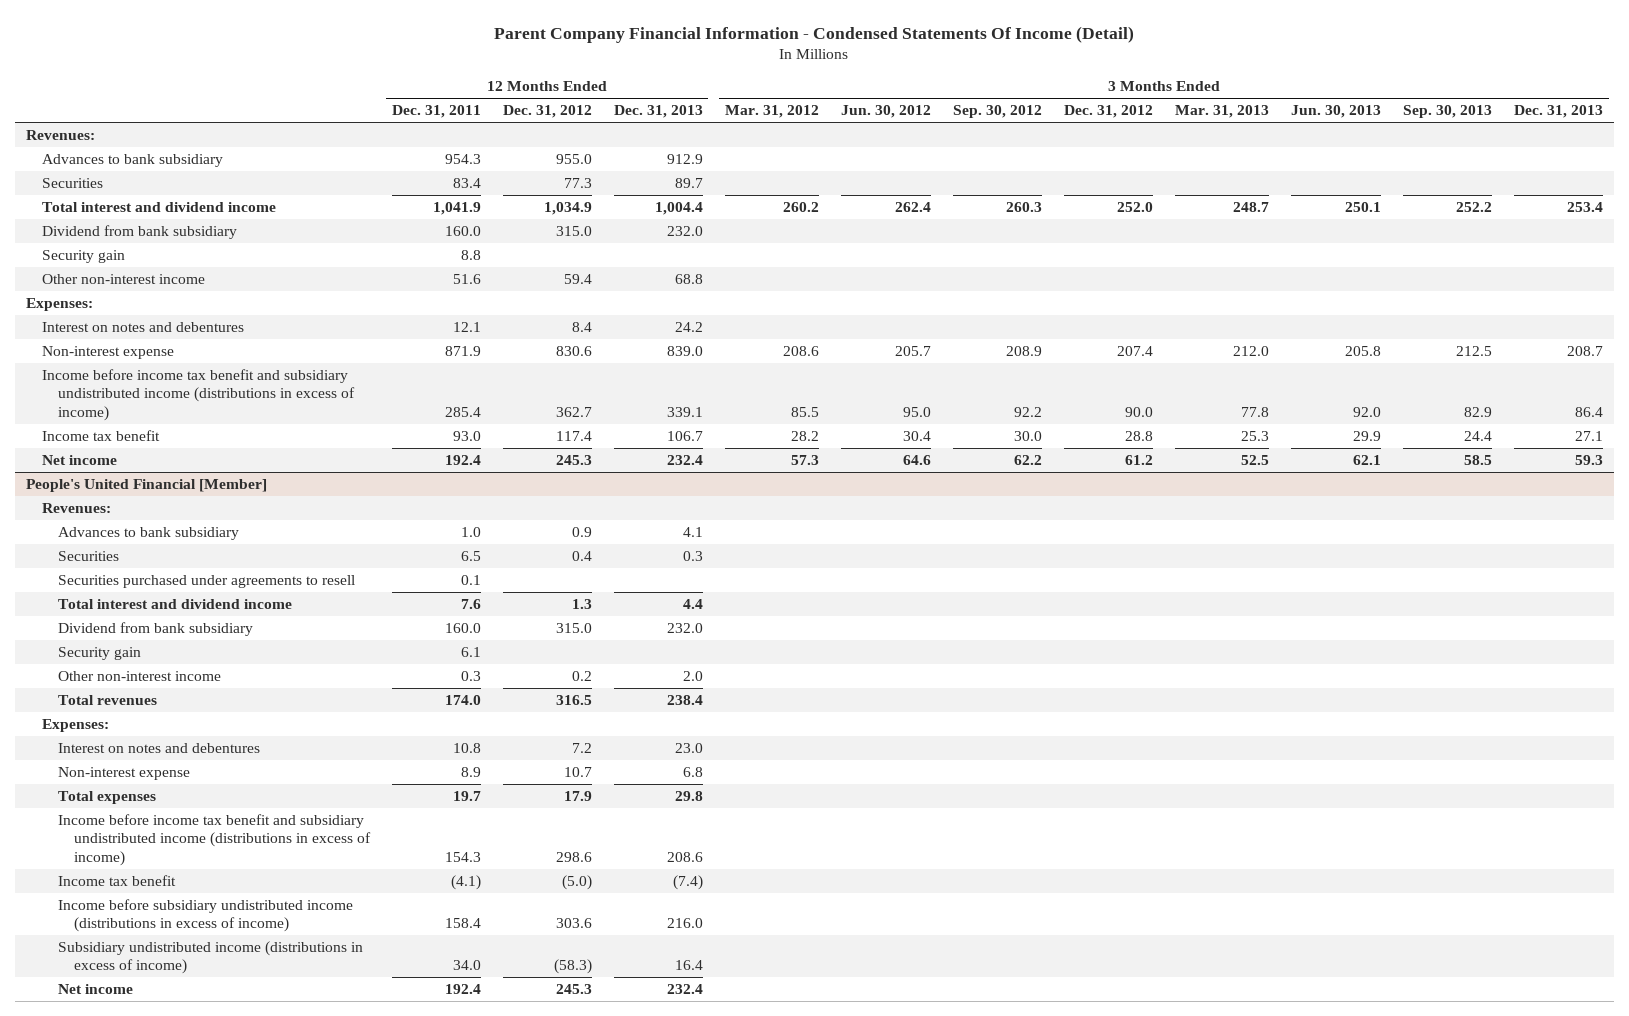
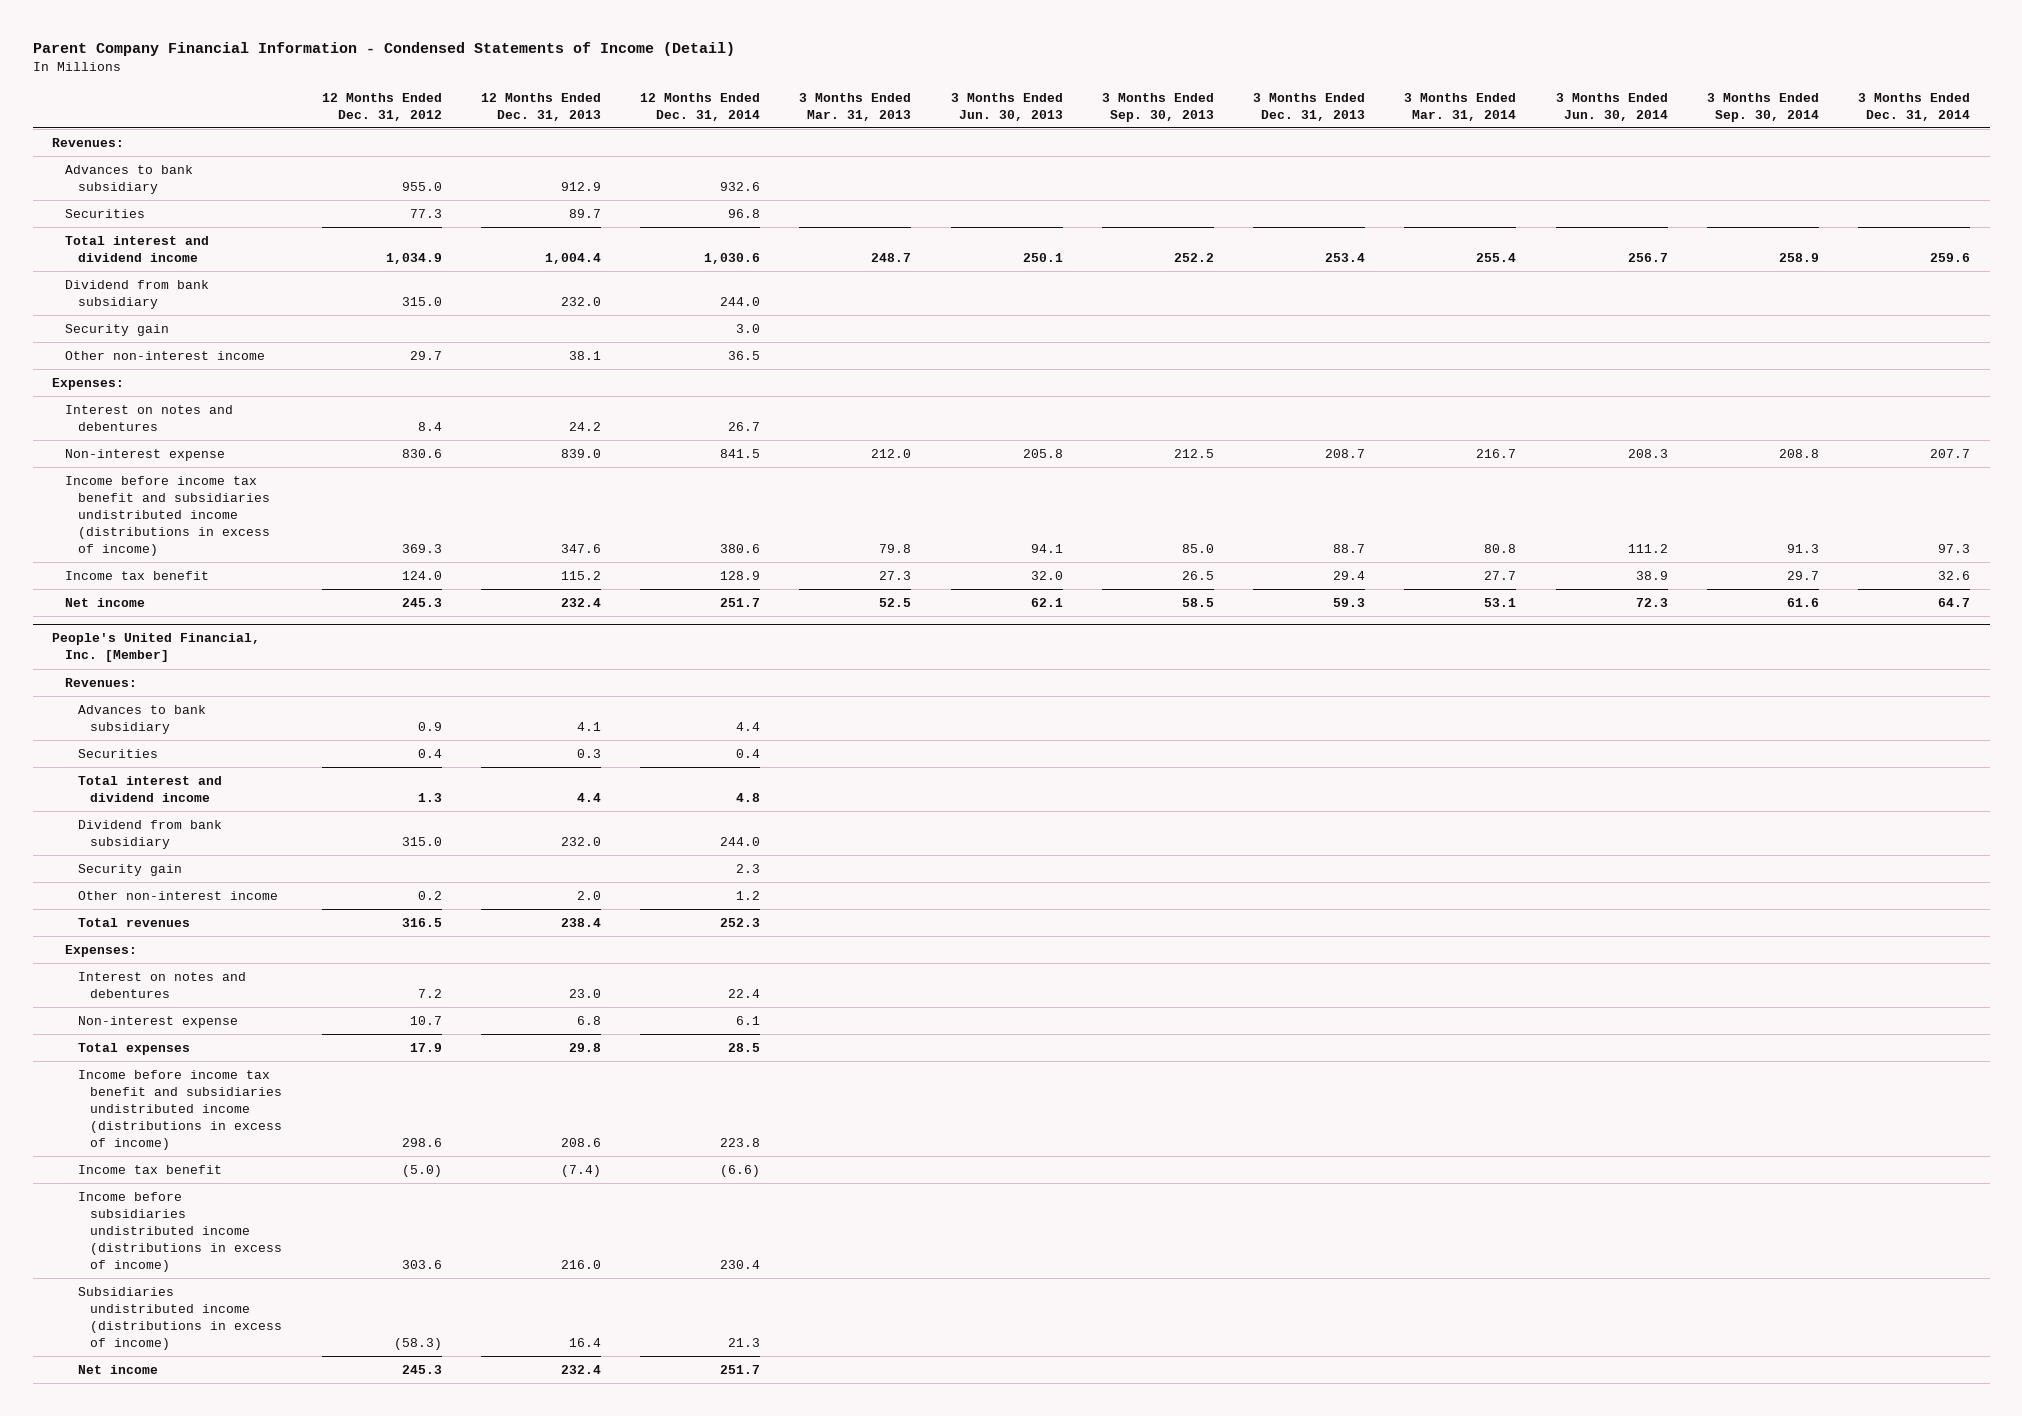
- Parent Company Financial Information - Condensed Statements Of Income (Detail)
+ Parent Company Financial Information - Condensed Statements of Income (Detail)
- | 12 Months Ended Dec. 31, 2011 | 12 Months Ended Dec. 31, 2012 | 12 Months Ended Dec. 31, 2013 | 3 Months Ended Mar. 31, 2012 | 3 Months Ended Jun. 30, 2012 | 3 Months Ended Sep. 30, 2012 | 3 Months Ended Dec. 31, 2012 | 3 Months Ended Mar. 31, 2013 | 3 Months Ended Jun. 30, 2013 | 3 Months Ended Sep. 30, 2013 | 3 Months Ended Dec. 31, 2013
+ | 12 Months Ended Dec. 31, 2012 | 12 Months Ended Dec. 31, 2013 | 12 Months Ended Dec. 31, 2014 | 3 Months Ended Mar. 31, 2013 | 3 Months Ended Jun. 30, 2013 | 3 Months Ended Sep. 30, 2013 | 3 Months Ended Dec. 31, 2013 | 3 Months Ended Mar. 31, 2014 | 3 Months Ended Jun. 30, 2014 | 3 Months Ended Sep. 30, 2014 | 3 Months Ended Dec. 31, 2014
- Other non-interest income | 51.6 | 59.4 | 68.8 | | | | | | | |
+ Other non-interest income | 29.7 | 38.1 | 36.5 | | | | | | | |
- Income before income tax benefit and subsidiary undistributed income (distributions in excess of income) | 285.4 | 362.7 | 339.1 | 85.5 | 95.0 | 92.2 | 90.0 | 77.8 | 92.0 | 82.9 | 86.4
- Income tax benefit | 93.0 | 117.4 | 106.7 | 28.2 | 30.4 | 30.0 | 28.8 | 25.3 | 29.9 | 24.4 | 27.1
+ Income before income tax benefit and subsidiaries undistributed income (distributions in excess of income) | 369.3 | 347.6 | 380.6 | 79.8 | 94.1 | 85.0 | 88.7 | 80.8 | 111.2 | 91.3 | 97.3
+ Income tax benefit | 124.0 | 115.2 | 128.9 | 27.3 | 32.0 | 26.5 | 29.4 | 27.7 | 38.9 | 29.7 | 32.6
- People's United Financial [Member]
+ People's United Financial, Inc. [Member]
- Securities purchased under agreements to resell | 0.1 | | | | | | | | | |
- Income before income tax benefit and subsidiary undistributed income (distributions in excess of income) | 154.3 | 298.6 | 208.6 | | | | | | | |
+ Income before income tax benefit and subsidiaries undistributed income (distributions in excess of income) | 298.6 | 208.6 | 223.8 | | | | | | | |
- Income before subsidiary undistributed income (distributions in excess of income) | 158.4 | 303.6 | 216.0 | | | | | | | |
- Subsidiary undistributed income (distributions in excess of income) | 34.0 | (58.3) | 16.4 | | | | | | | |
+ Income before subsidiaries undistributed income (distributions in excess of income) | 303.6 | 216.0 | 230.4 | | | | | | | |
+ Subsidiaries undistributed income (distributions in excess of income) | (58.3) | 16.4 | 21.3 | | | | | | | |

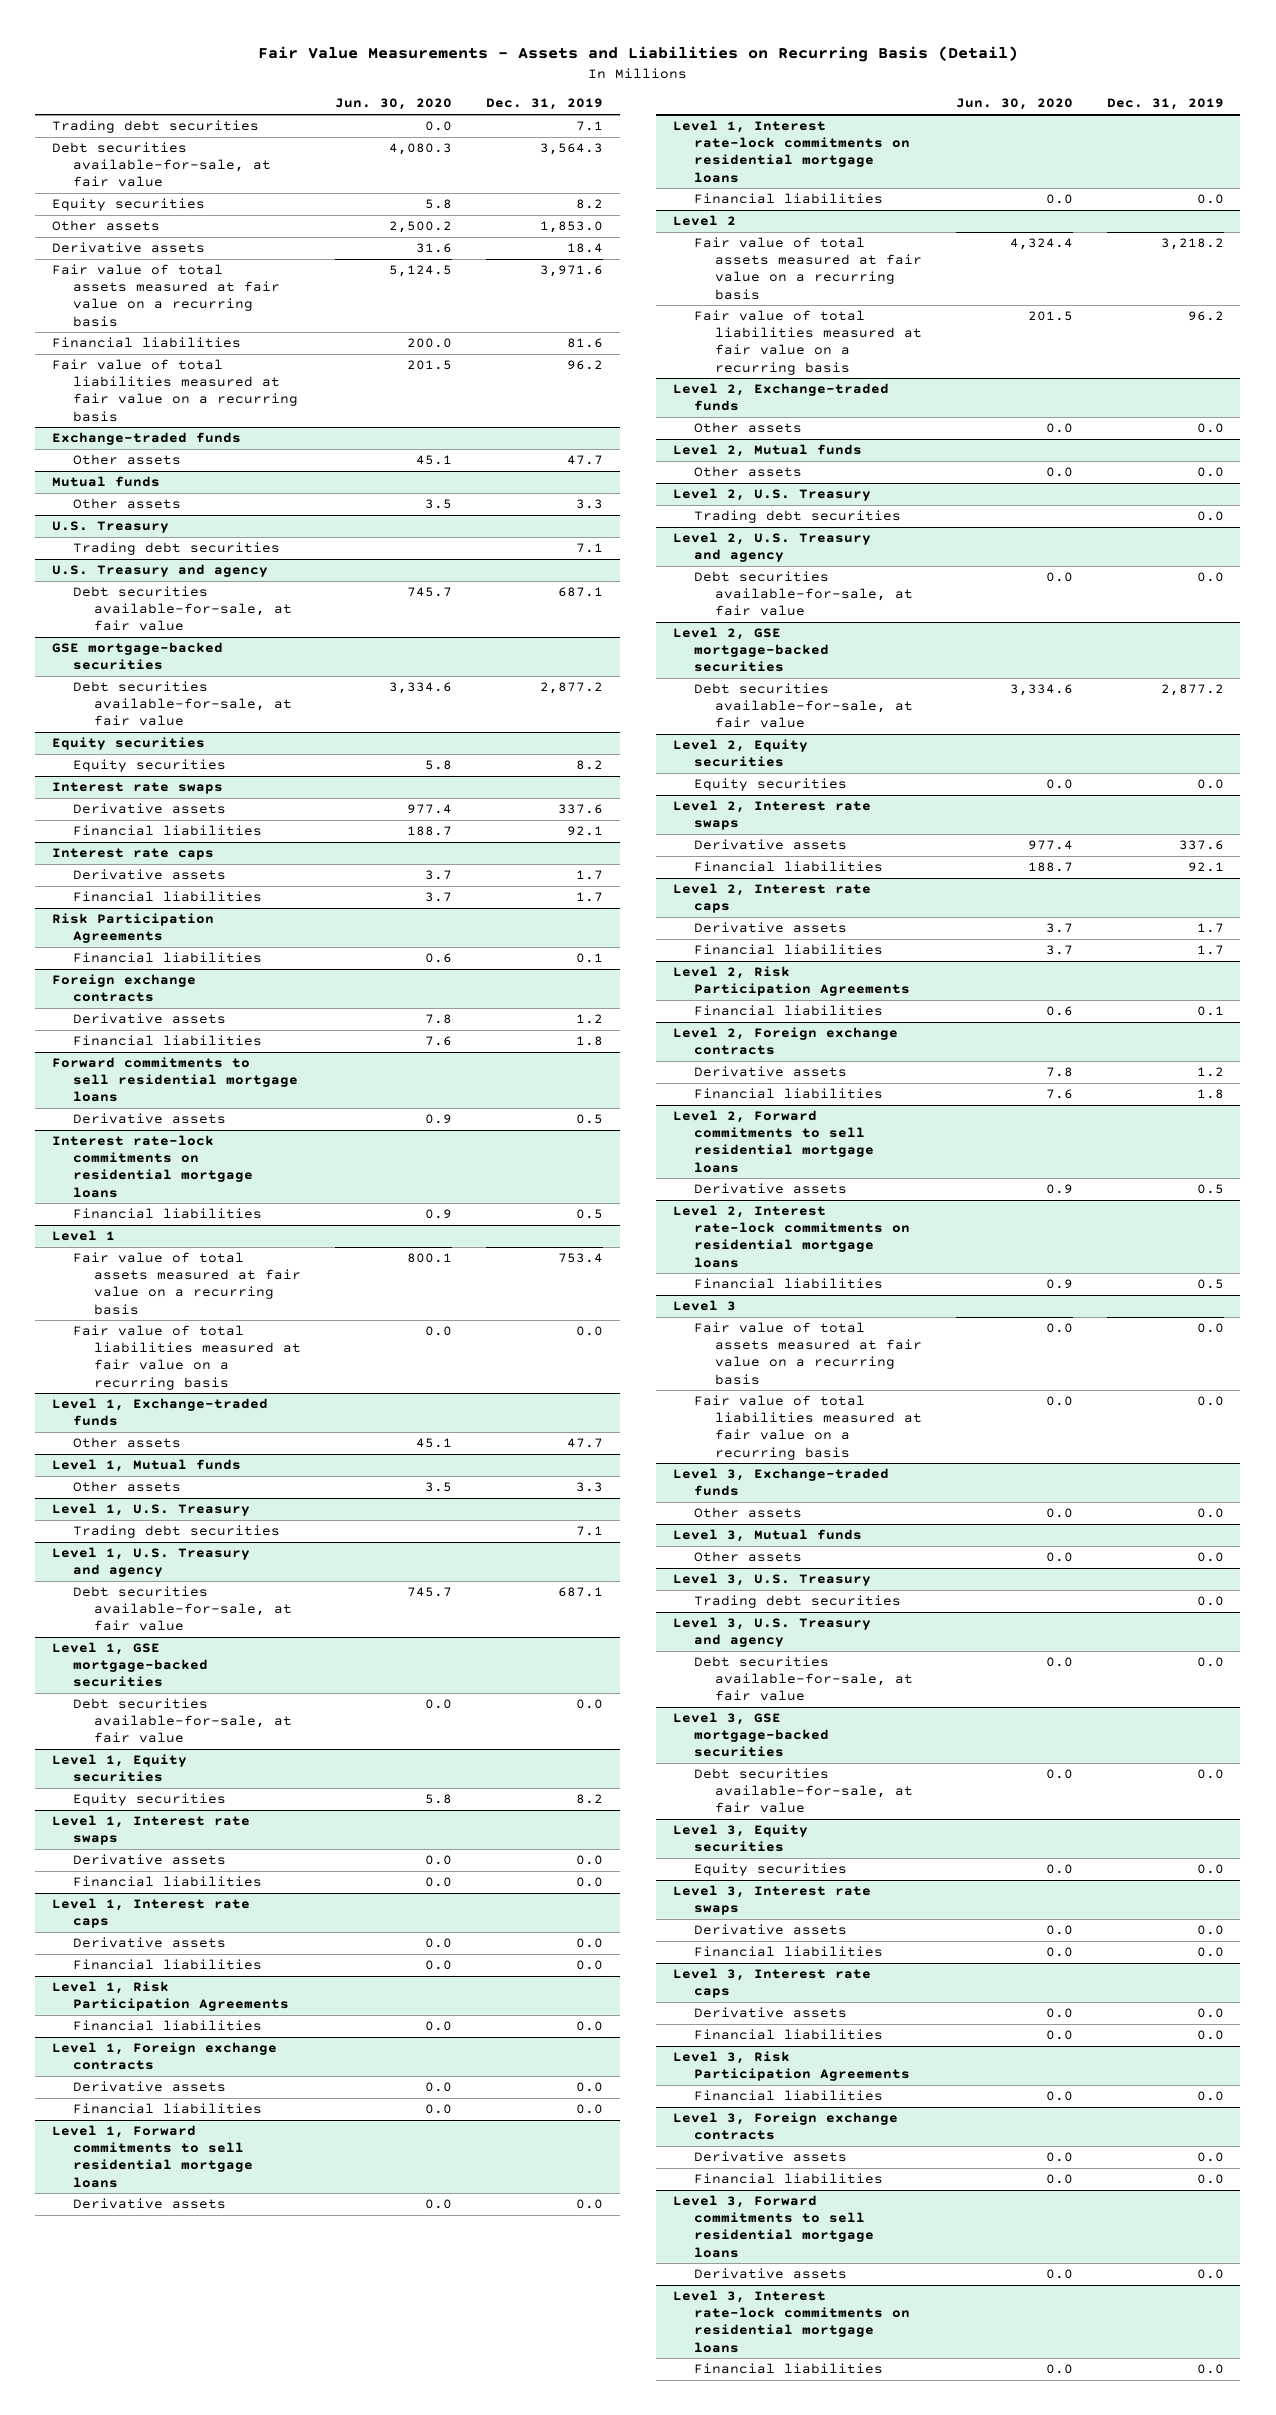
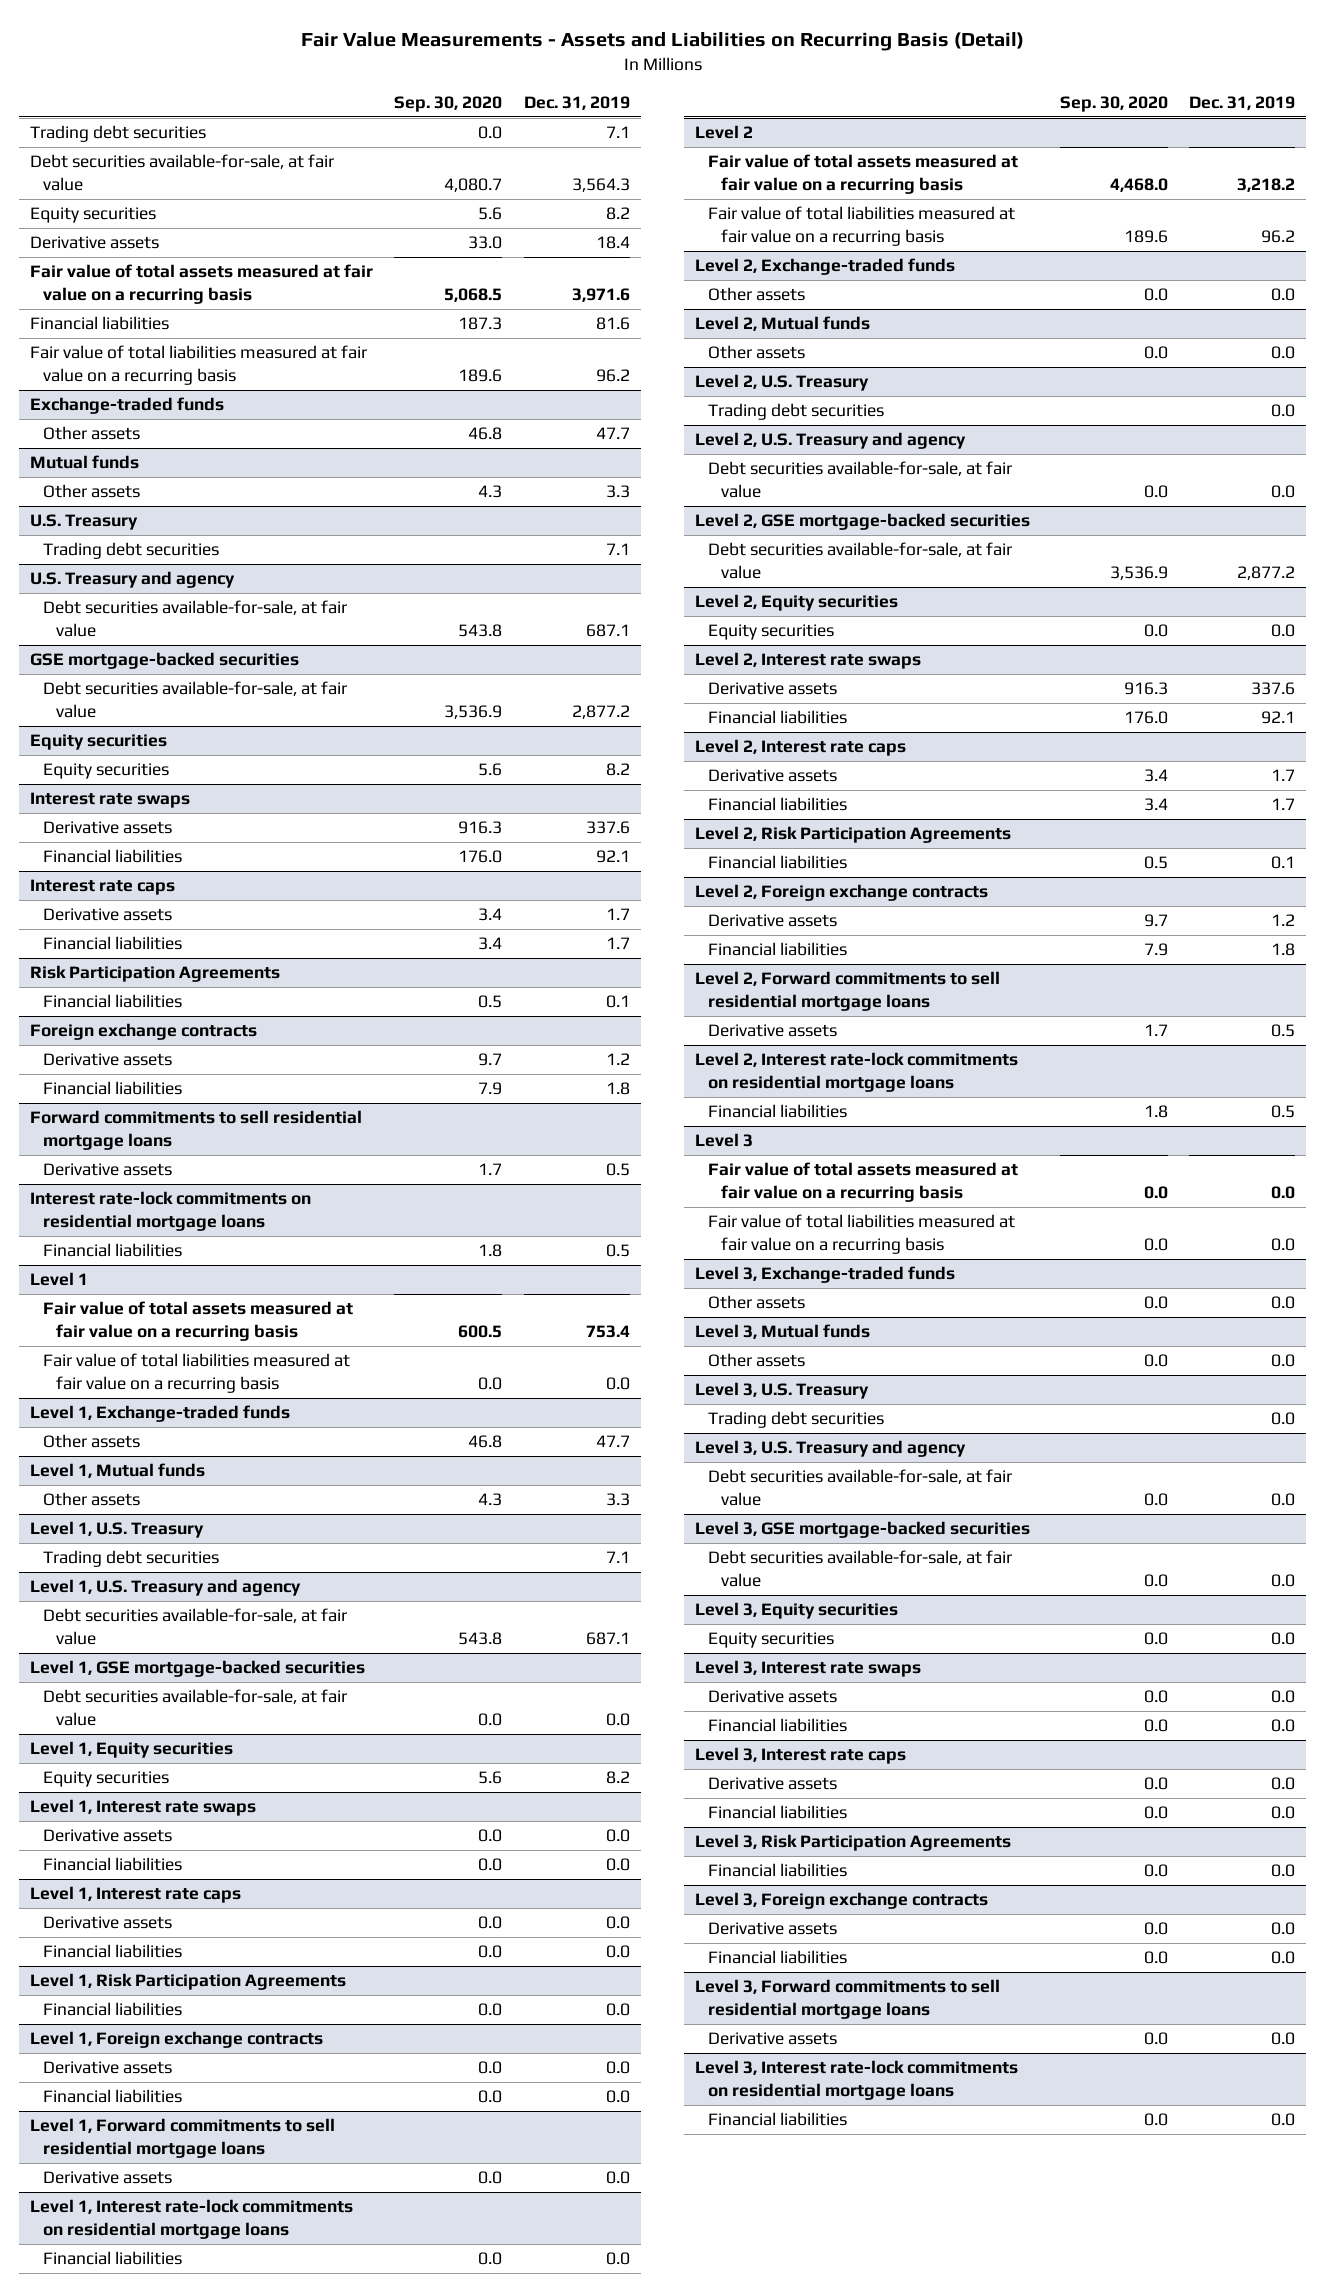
- | Jun. 30, 2020 | Dec. 31, 2019
+ | Sep. 30, 2020 | Dec. 31, 2019
- Other assets | 2,500.2 | 1,853.0

